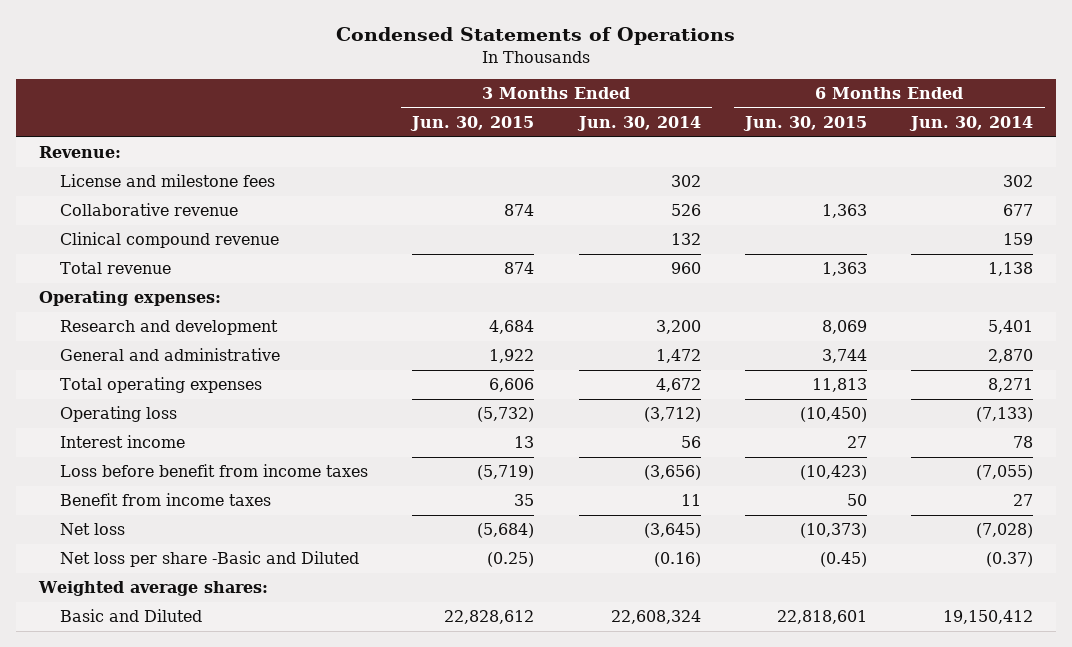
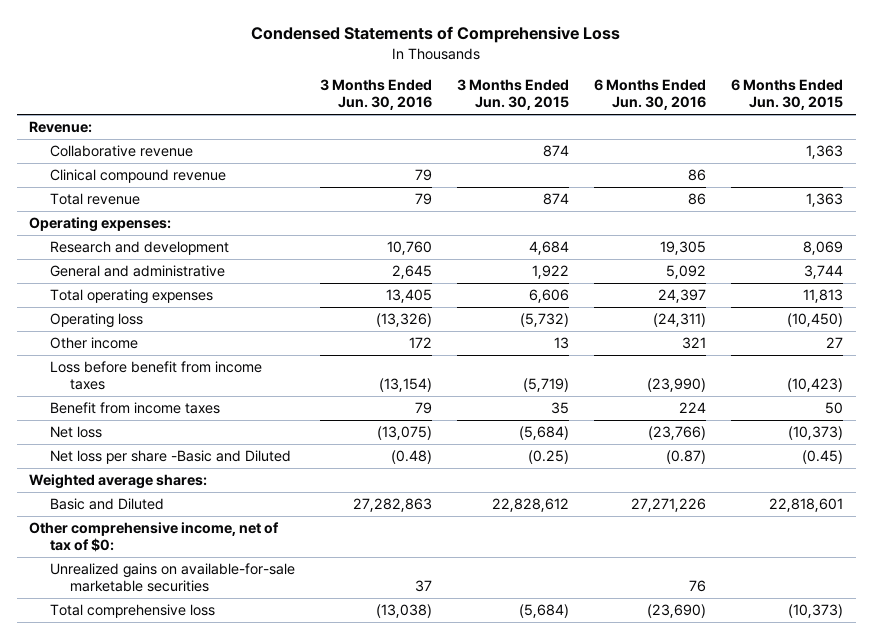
- Condensed Statements of Operations
+ Condensed Statements of Comprehensive Loss
- | 3 Months Ended Jun. 30, 2015 | 3 Months Ended Jun. 30, 2014 | 6 Months Ended Jun. 30, 2015 | 6 Months Ended Jun. 30, 2014
+ | 3 Months Ended Jun. 30, 2016 | 3 Months Ended Jun. 30, 2015 | 6 Months Ended Jun. 30, 2016 | 6 Months Ended Jun. 30, 2015
- License and milestone fees | | 302 | | 302
- Interest income | 13 | 56 | 27 | 78
+ Other income | 172 | 13 | 321 | 27
+ Other comprehensive income, net of tax of $0:
+ Unrealized gains on available-for-sale marketable securities | 37 | | 76 |
+ Total comprehensive loss | (13,038) | (5,684) | (23,690) | (10,373)

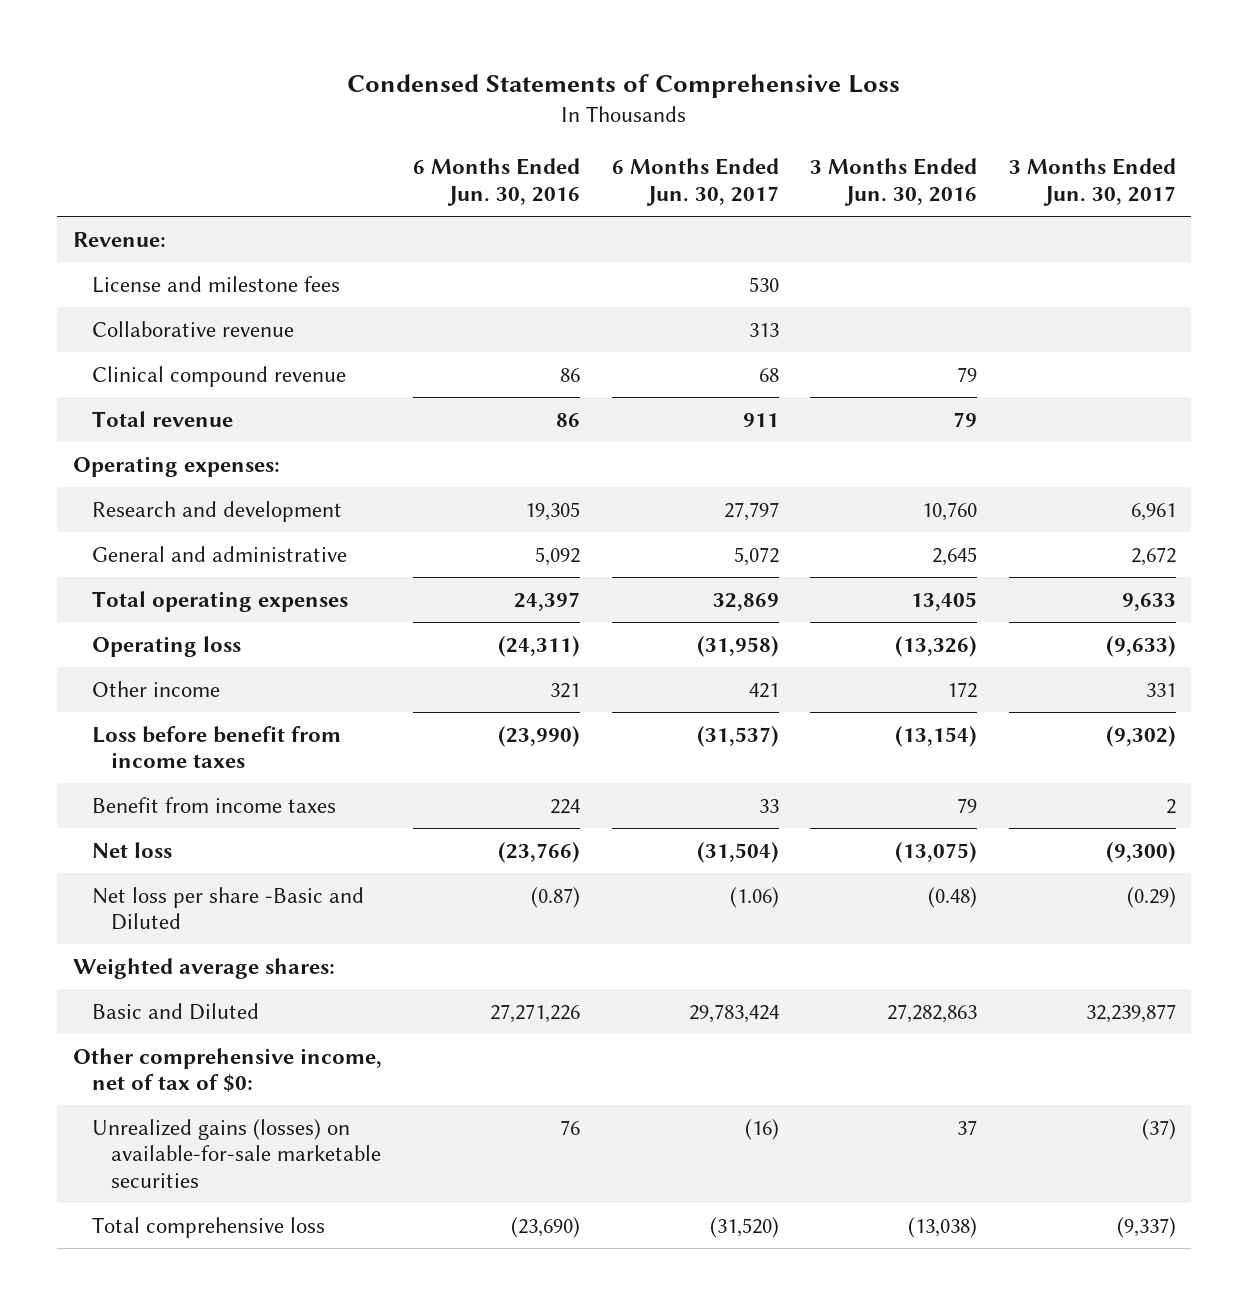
- | 3 Months Ended Jun. 30, 2016 | 3 Months Ended Jun. 30, 2015 | 6 Months Ended Jun. 30, 2016 | 6 Months Ended Jun. 30, 2015
+ | 6 Months Ended Jun. 30, 2016 | 6 Months Ended Jun. 30, 2017 | 3 Months Ended Jun. 30, 2016 | 3 Months Ended Jun. 30, 2017
+ License and milestone fees | | 530 | |
- Unrealized gains on available-for-sale marketable securities | 37 | | 76 |
+ Unrealized gains (losses) on available-for-sale marketable securities | 76 | (16) | 37 | (37)

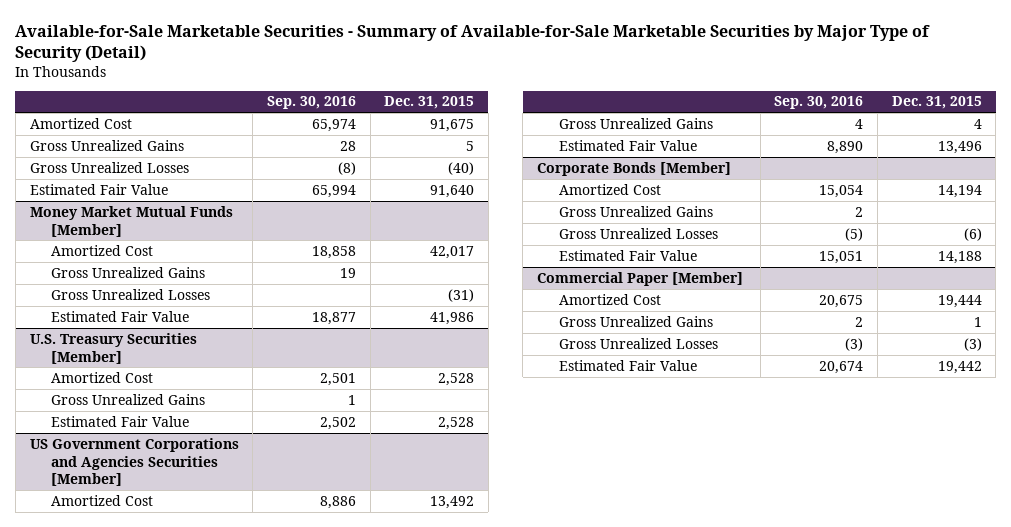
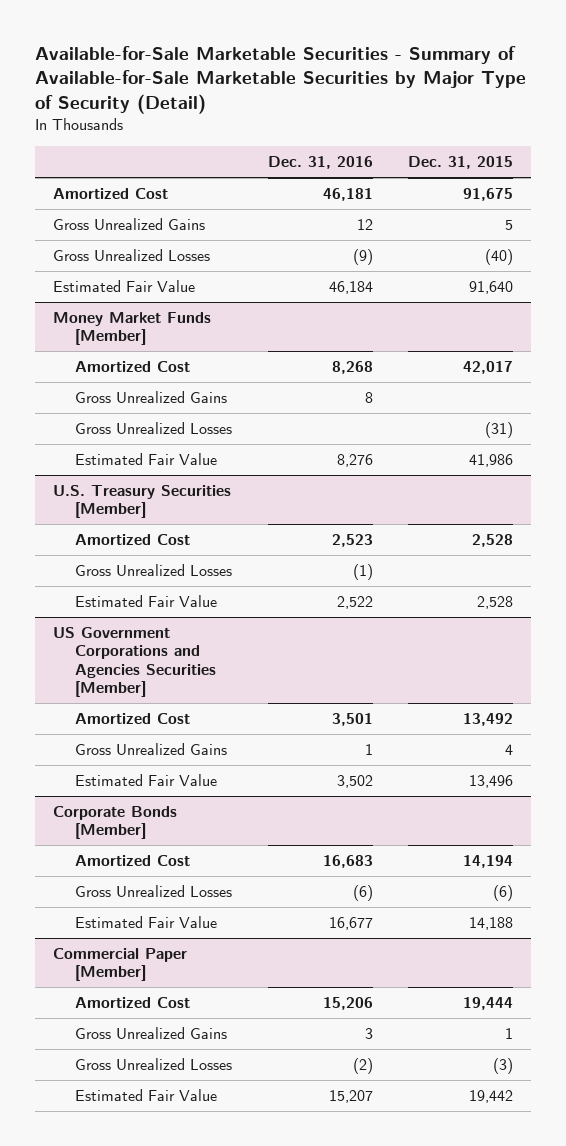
- | Sep. 30, 2016 | Dec. 31, 2015
+ | Dec. 31, 2016 | Dec. 31, 2015
- Money Market Mutual Funds [Member]
+ Money Market Funds [Member]
@ U.S. Treasury Securities [Member]
- Gross Unrealized Gains | 1 |
+ Gross Unrealized Losses | (1) |
@ Corporate Bonds [Member]
- Gross Unrealized Gains | 2 |

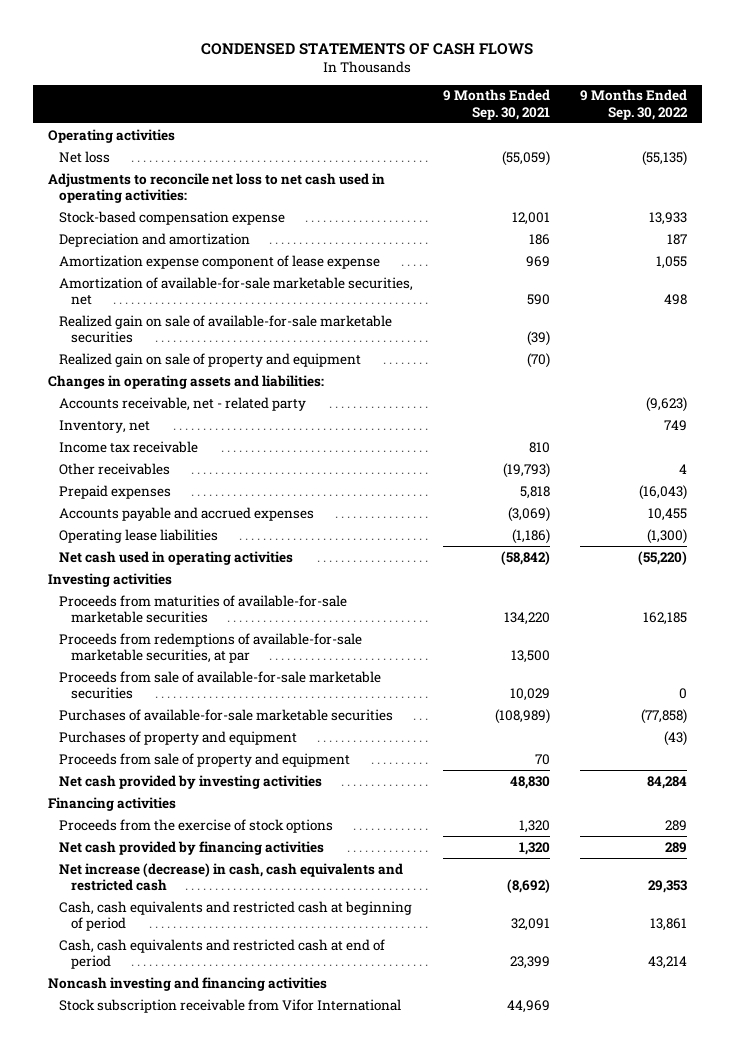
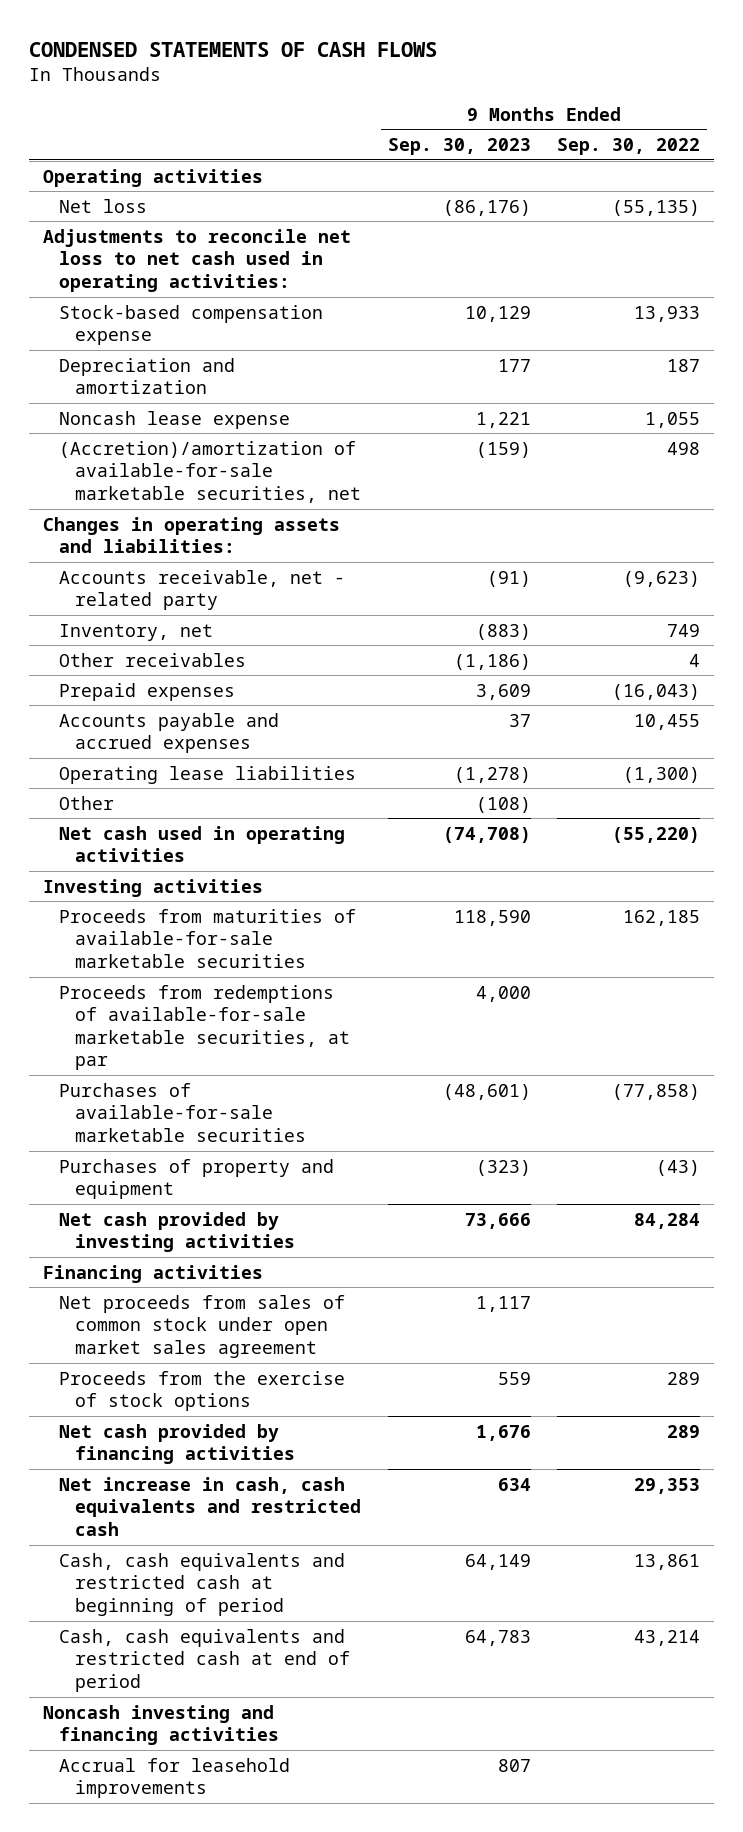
- | 9 Months Ended Sep. 30, 2021 | 9 Months Ended Sep. 30, 2022
+ | 9 Months Ended Sep. 30, 2023 | 9 Months Ended Sep. 30, 2022
- Amortization expense component of lease expense | 969 | 1,055
- Amortization of available-for-sale marketable securities, net | 590 | 498
- Realized gain on sale of available-for-sale marketable securities | (39) |
- Realized gain on sale of property and equipment | (70) |
+ Noncash lease expense | 1,221 | 1,055
+ (Accretion)/amortization of available-for-sale marketable securities, net | (159) | 498
- Income tax receivable | 810 |
+ Other | (108) |
- Proceeds from sale of available-for-sale marketable securities | 10,029 | 0
- Proceeds from sale of property and equipment | 70 |
+ Net proceeds from sales of common stock under open market sales agreement | 1,117 |
- Net increase (decrease) in cash, cash equivalents and restricted cash | (8,692) | 29,353
+ Net increase in cash, cash equivalents and restricted cash | 634 | 29,353
- Stock subscription receivable from Vifor International | 44,969 |
+ Accrual for leasehold improvements | 807 |

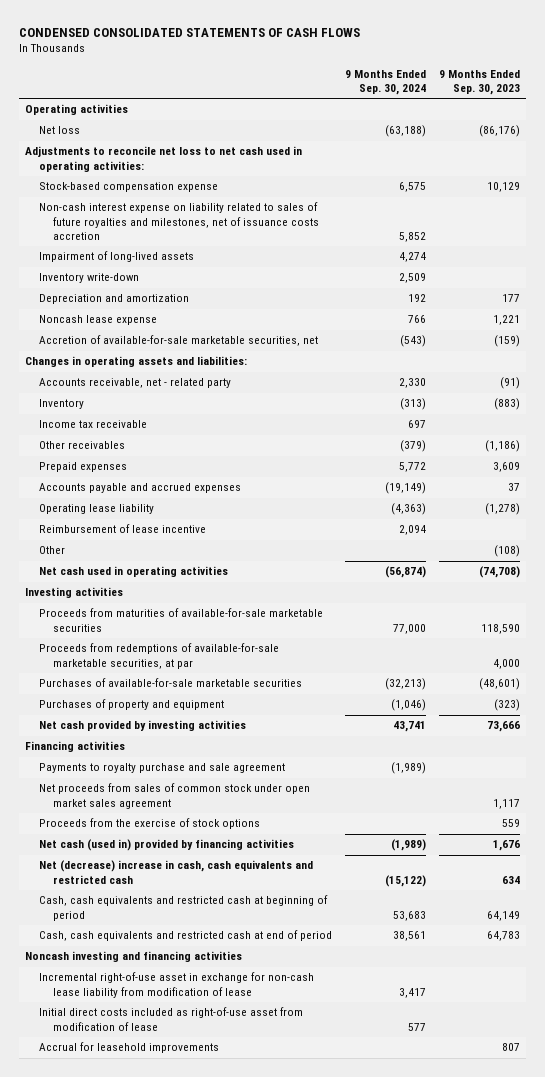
- CONDENSED STATEMENTS OF CASH FLOWS
+ CONDENSED CONSOLIDATED STATEMENTS OF CASH FLOWS
- | 9 Months Ended Sep. 30, 2023 | 9 Months Ended Sep. 30, 2022
+ | 9 Months Ended Sep. 30, 2024 | 9 Months Ended Sep. 30, 2023
+ Non-cash interest expense on liability related to sales of future royalties and milestones, net of issuance costs accretion | 5,852 |
+ Impairment of long-lived assets | 4,274 |
+ Inventory write-down | 2,509 |
- (Accretion)/amortization of available-for-sale marketable securities, net | (159) | 498
+ Accretion of available-for-sale marketable securities, net | (543) | (159)
- Inventory, net | (883) | 749
+ Inventory | (313) | (883)
+ Income tax receivable | 697 |
- Operating lease liabilities | (1,278) | (1,300)
+ Operating lease liability | (4,363) | (1,278)
+ Reimbursement of lease incentive | 2,094 |
+ Payments to royalty purchase and sale agreement | (1,989) |
- Net cash provided by financing activities | 1,676 | 289
- Net increase in cash, cash equivalents and restricted cash | 634 | 29,353
+ Net cash (used in) provided by financing activities | (1,989) | 1,676
+ Net (decrease) increase in cash, cash equivalents and restricted cash | (15,122) | 634
+ Incremental right-of-use asset in exchange for non-cash lease liability from modification of lease | 3,417 |
+ Initial direct costs included as right-of-use asset from modification of lease | 577 |

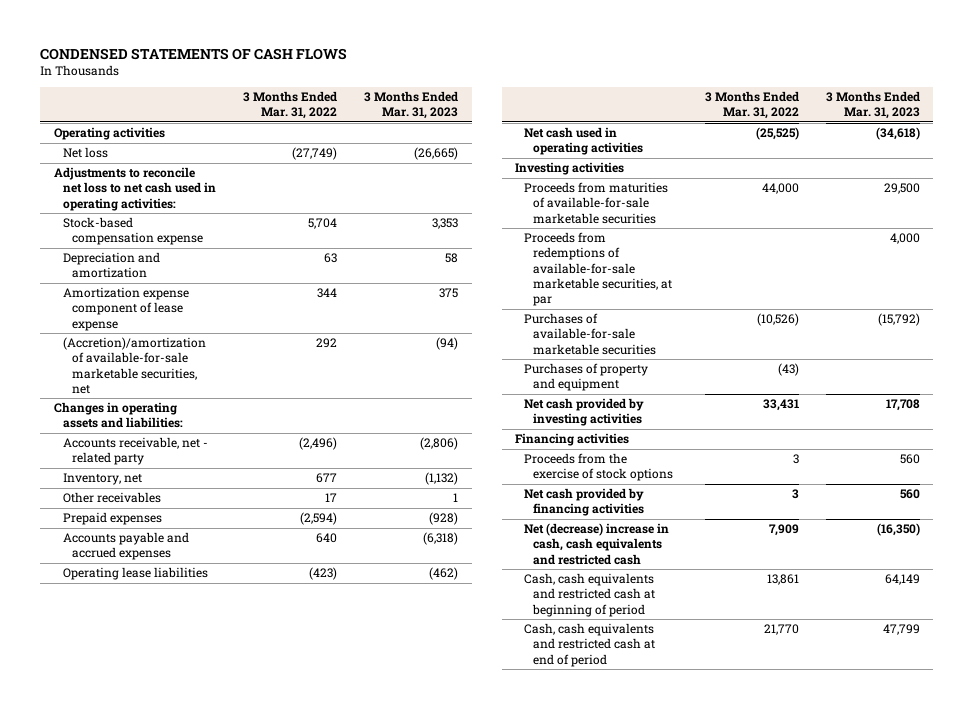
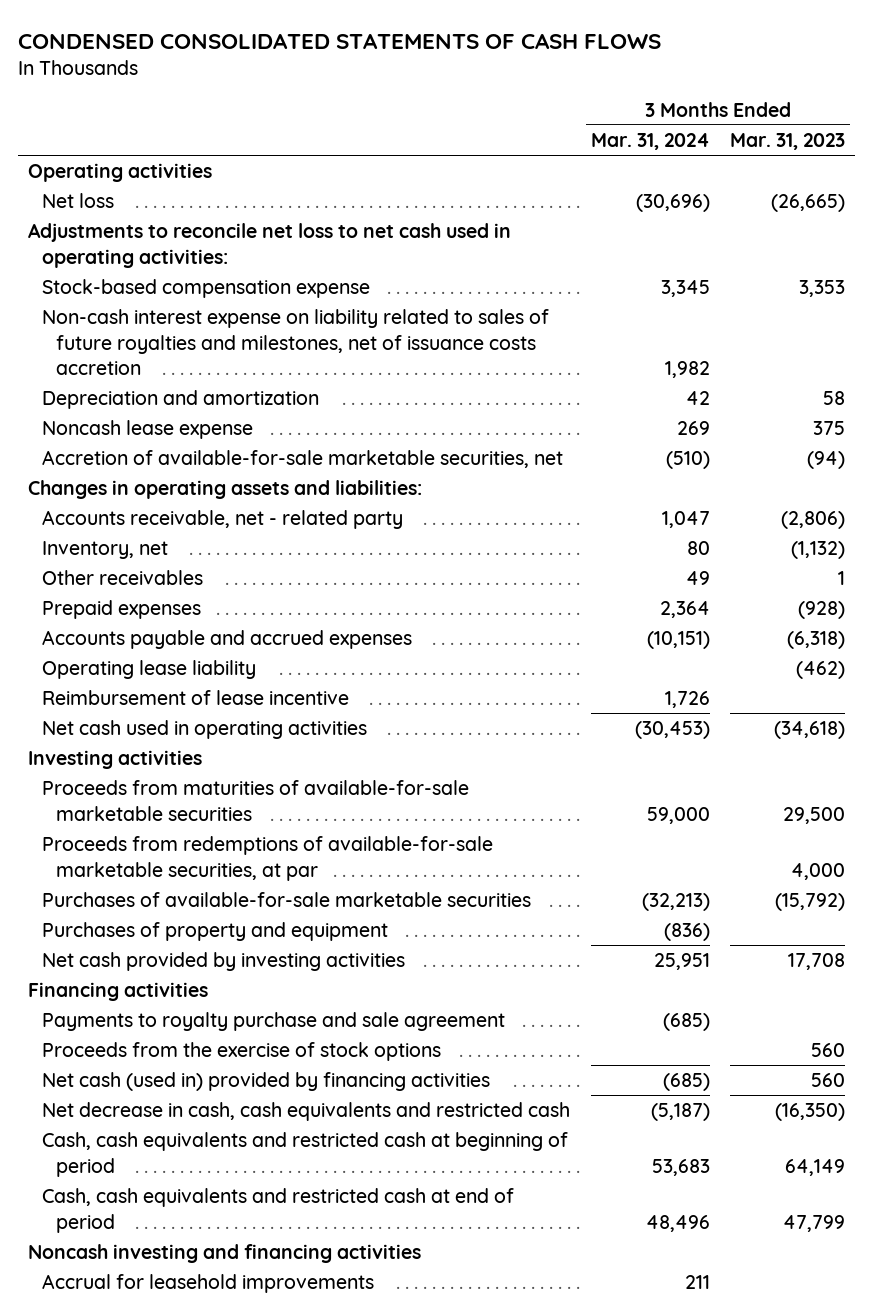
- CONDENSED STATEMENTS OF CASH FLOWS
+ CONDENSED CONSOLIDATED STATEMENTS OF CASH FLOWS
- | 3 Months Ended Mar. 31, 2022 | 3 Months Ended Mar. 31, 2023
+ | 3 Months Ended Mar. 31, 2024 | 3 Months Ended Mar. 31, 2023
+ Non-cash interest expense on liability related to sales of future royalties and milestones, net of issuance costs accretion | 1,982 |
- Amortization expense component of lease expense | 344 | 375
- (Accretion)/amortization of available-for-sale marketable securities, net | 292 | (94)
+ Noncash lease expense | 269 | 375
+ Accretion of available-for-sale marketable securities, net | (510) | (94)
- Operating lease liabilities | (423) | (462)
+ Operating lease liability | | (462)
+ Reimbursement of lease incentive | 1,726 |
+ Payments to royalty purchase and sale agreement | (685) |
- Net cash provided by financing activities | 3 | 560
- Net (decrease) increase in cash, cash equivalents and restricted cash | 7,909 | (16,350)
+ Net cash (used in) provided by financing activities | (685) | 560
+ Net decrease in cash, cash equivalents and restricted cash | (5,187) | (16,350)
+ Noncash investing and financing activities
+ Accrual for leasehold improvements | 211 |

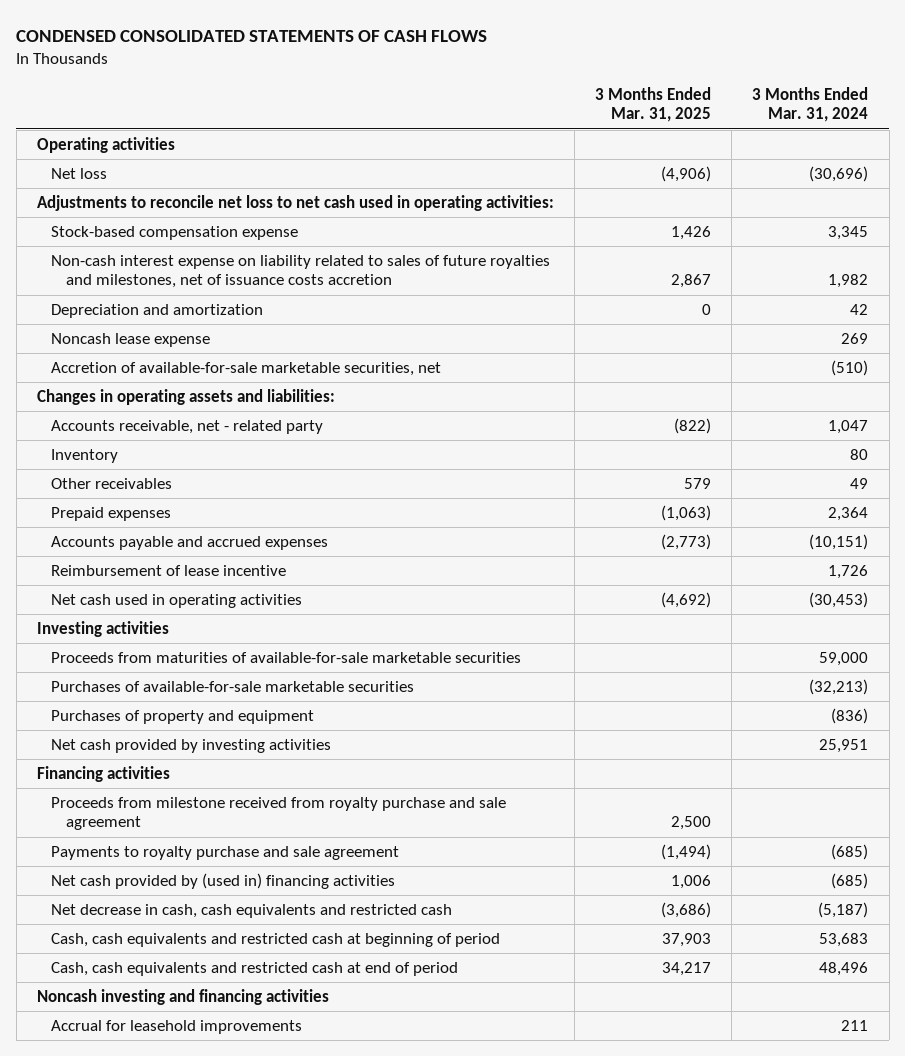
- | 3 Months Ended Mar. 31, 2024 | 3 Months Ended Mar. 31, 2023
+ | 3 Months Ended Mar. 31, 2025 | 3 Months Ended Mar. 31, 2024
- Inventory, net | 80 | (1,132)
+ Inventory | | 80
- Operating lease liability | | (462)
- Proceeds from redemptions of available-for-sale marketable securities, at par | | 4,000
+ Proceeds from milestone received from royalty purchase and sale agreement | 2,500 |
- Proceeds from the exercise of stock options | | 560
- Net cash (used in) provided by financing activities | (685) | 560
+ Net cash provided by (used in) financing activities | 1,006 | (685)

